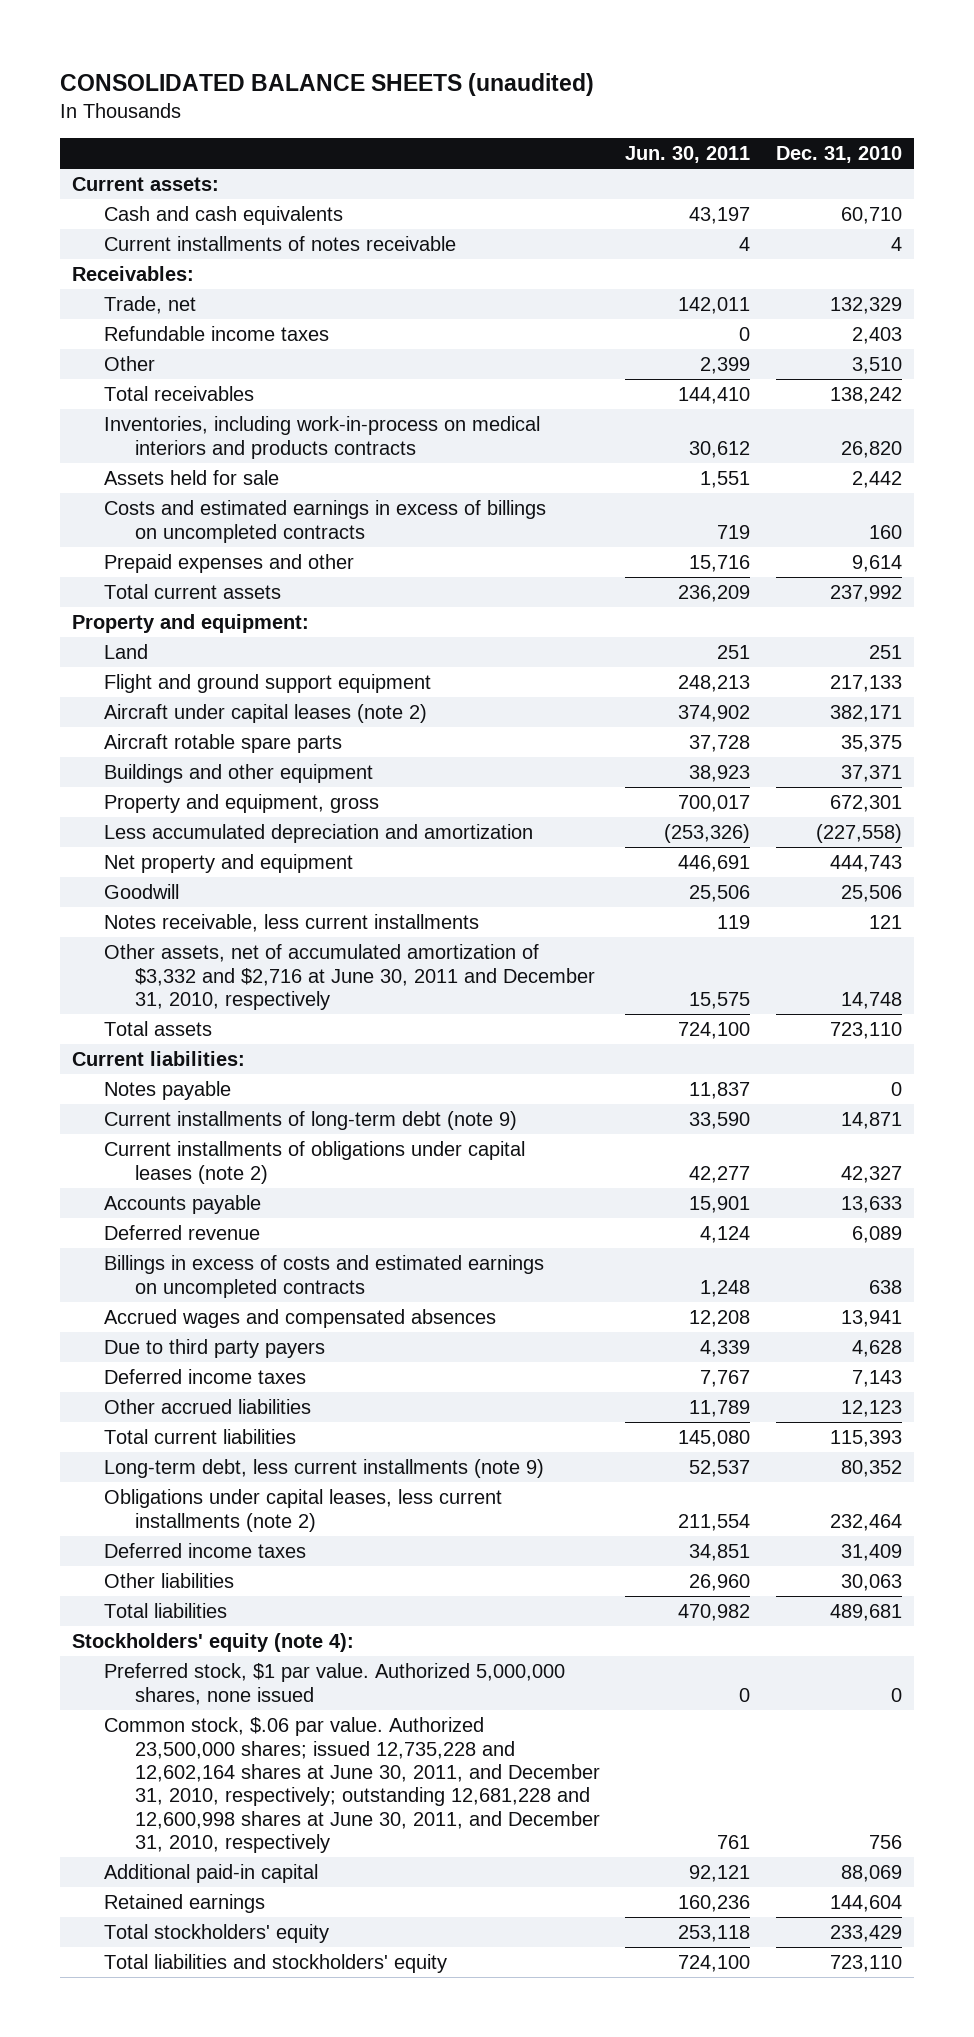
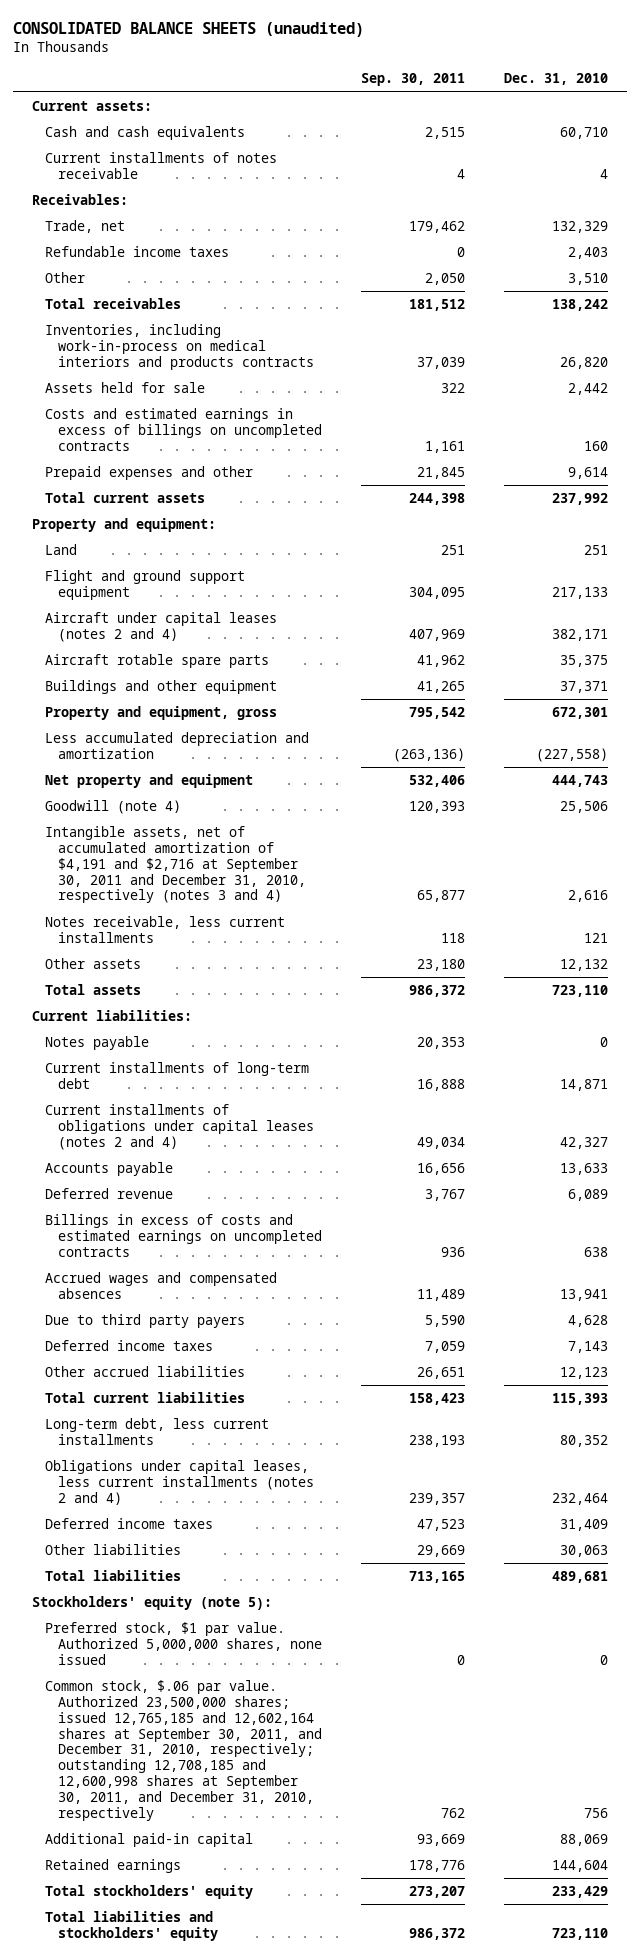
- | Jun. 30, 2011 | Dec. 31, 2010
+ | Sep. 30, 2011 | Dec. 31, 2010
- Aircraft under capital leases (note 2) | 374,902 | 382,171
+ Aircraft under capital leases (notes 2 and 4) | 407,969 | 382,171
- Goodwill | 25,506 | 25,506
+ Goodwill (note 4) | 120,393 | 25,506
+ Intangible assets, net of accumulated amortization of $4,191 and $2,716 at September 30, 2011 and December 31, 2010, respectively (notes 3 and 4) | 65,877 | 2,616
- Other assets, net of accumulated amortization of $3,332 and $2,716 at June 30, 2011 and December 31, 2010, respectively | 15,575 | 14,748
+ Other assets | 23,180 | 12,132
- Current installments of long-term debt (note 9) | 33,590 | 14,871
- Current installments of obligations under capital leases (note 2) | 42,277 | 42,327
+ Current installments of long-term debt | 16,888 | 14,871
+ Current installments of obligations under capital leases (notes 2 and 4) | 49,034 | 42,327
- Long-term debt, less current installments (note 9) | 52,537 | 80,352
- Obligations under capital leases, less current installments (note 2) | 211,554 | 232,464
+ Long-term debt, less current installments | 238,193 | 80,352
+ Obligations under capital leases, less current installments (notes 2 and 4) | 239,357 | 232,464
- Stockholders' equity (note 4):
+ Stockholders' equity (note 5):
- Common stock, $.06 par value. Authorized 23,500,000 shares; issued 12,735,228 and 12,602,164 shares at June 30, 2011, and December 31, 2010, respectively; outstanding 12,681,228 and 12,600,998 shares at June 30, 2011, and December 31, 2010, respectively | 761 | 756
+ Common stock, $.06 par value. Authorized 23,500,000 shares; issued 12,765,185 and 12,602,164 shares at September 30, 2011, and December 31, 2010, respectively; outstanding 12,708,185 and 12,600,998 shares at September 30, 2011, and December 31, 2010, respectively | 762 | 756

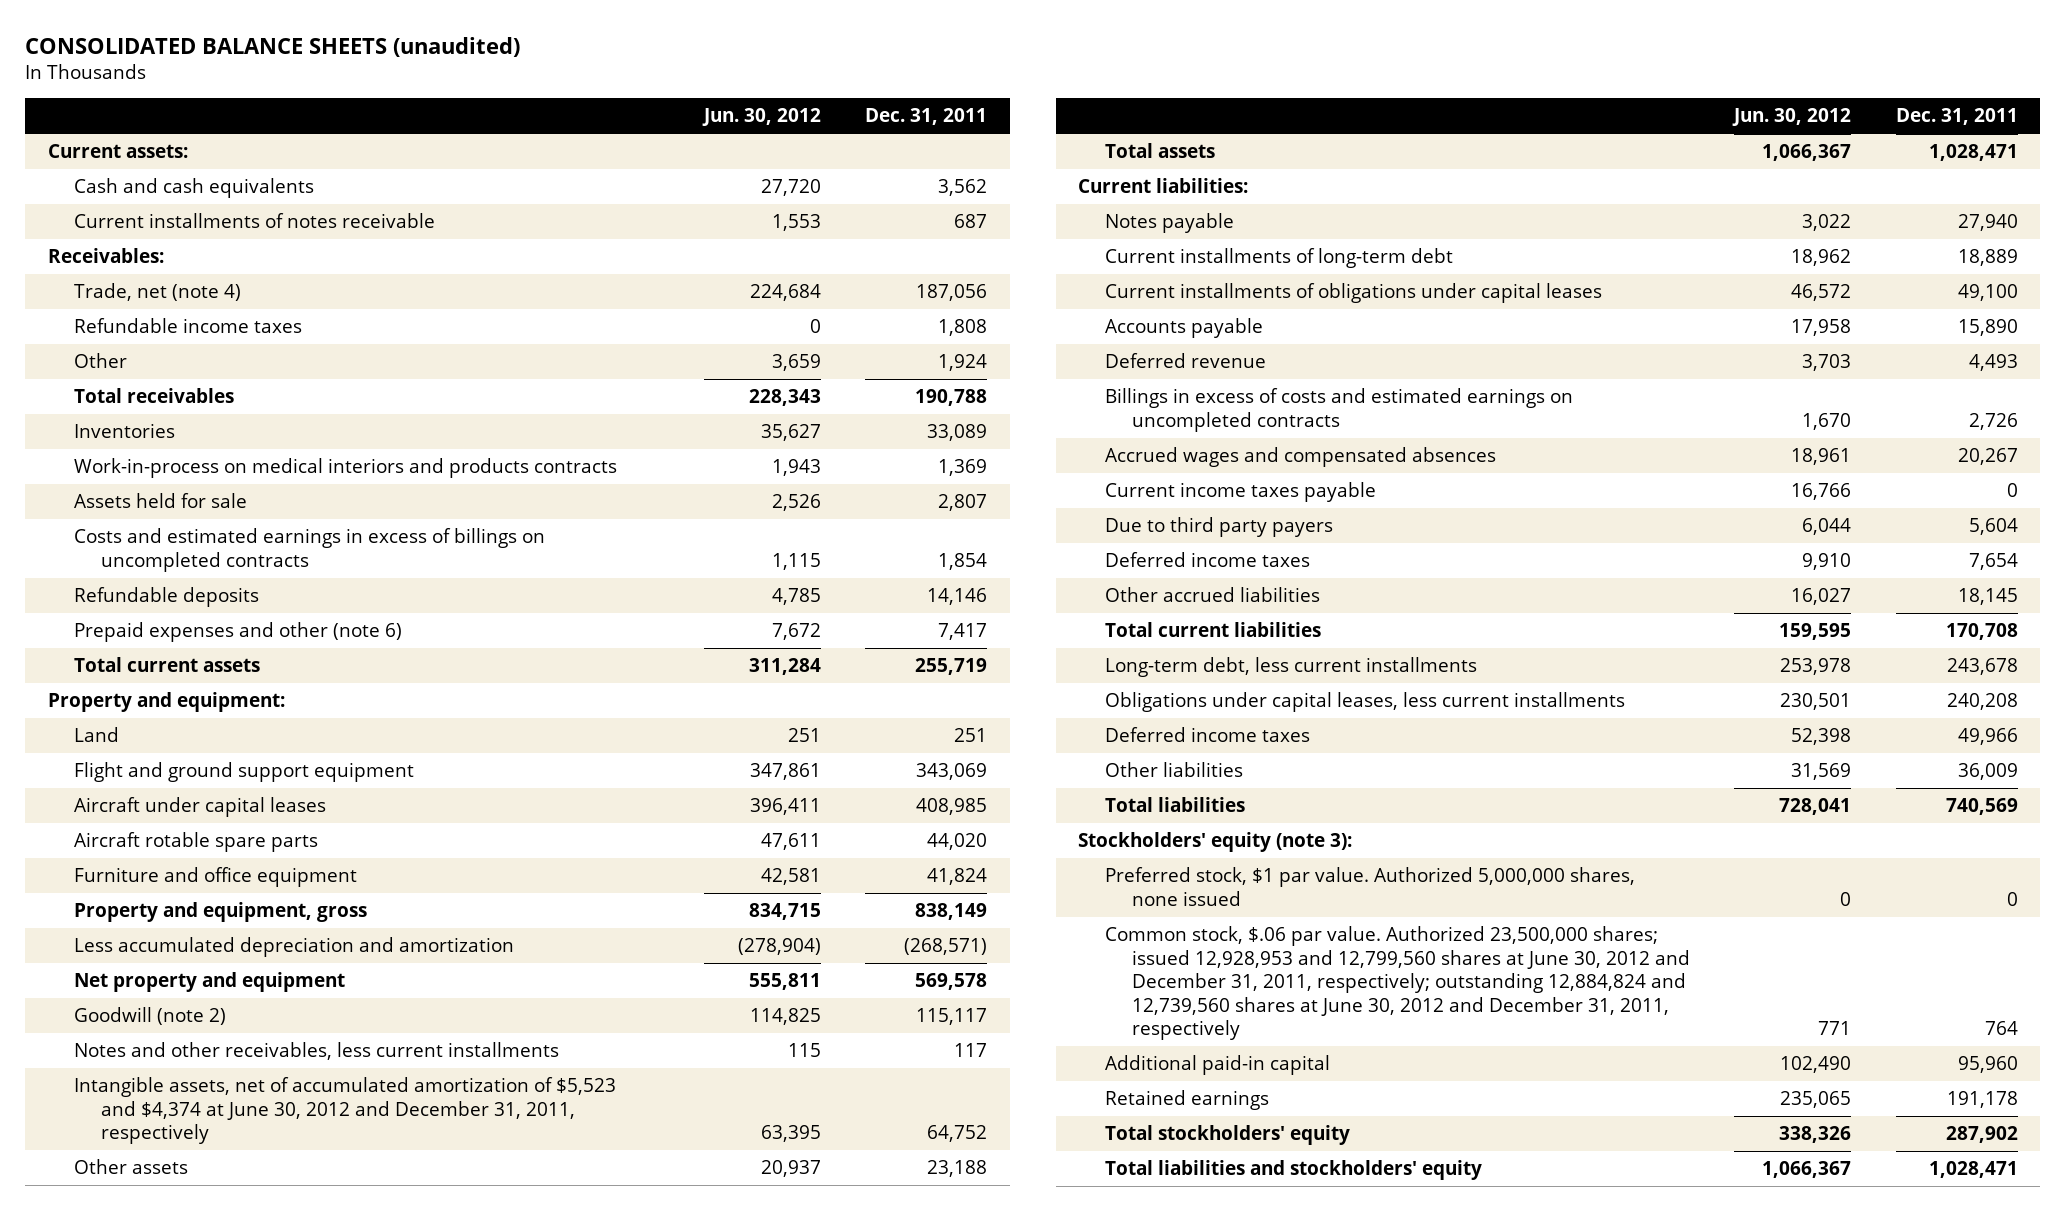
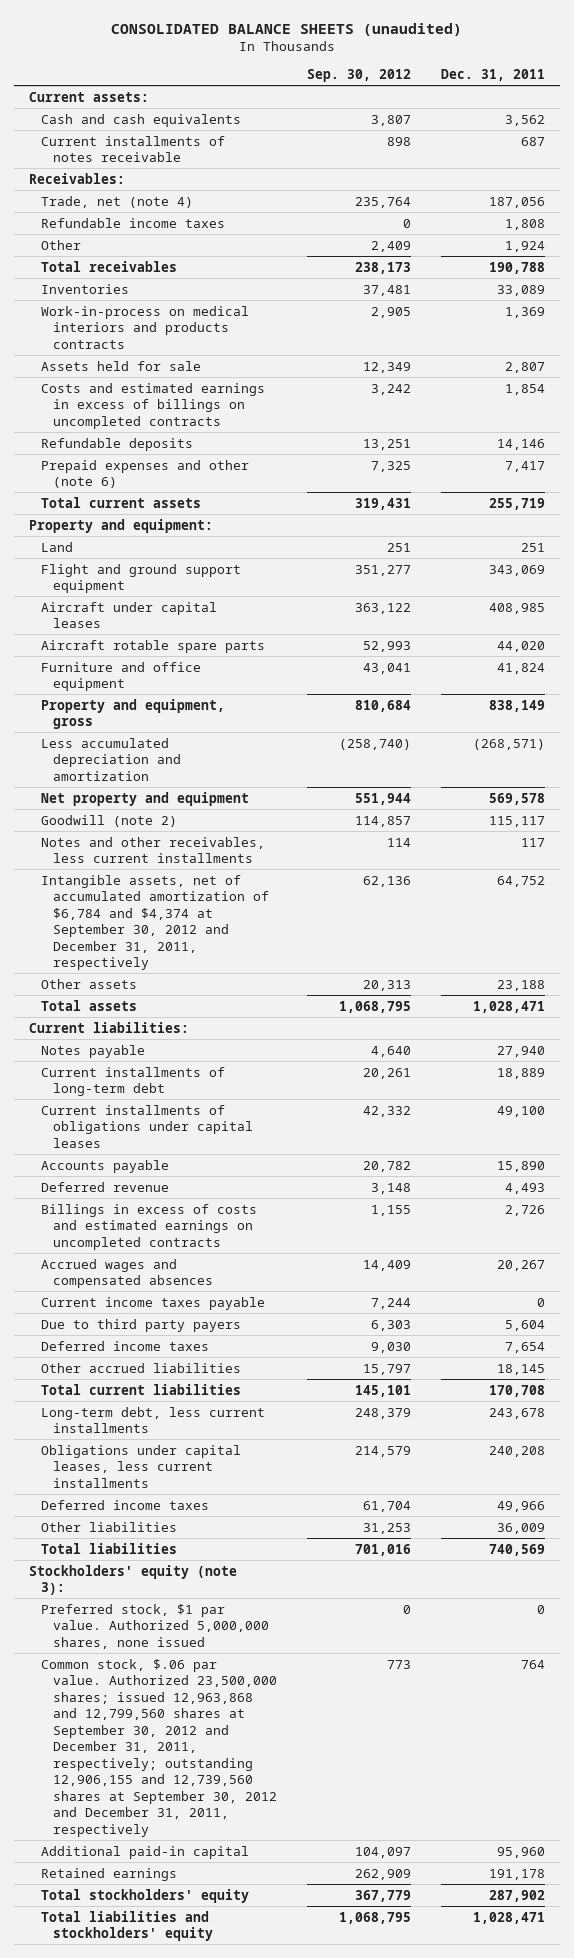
- | Jun. 30, 2012 | Dec. 31, 2011
+ | Sep. 30, 2012 | Dec. 31, 2011
- Intangible assets, net of accumulated amortization of $5,523 and $4,374 at June 30, 2012 and December 31, 2011, respectively | 63,395 | 64,752
+ Intangible assets, net of accumulated amortization of $6,784 and $4,374 at September 30, 2012 and December 31, 2011, respectively | 62,136 | 64,752
- Common stock, $.06 par value. Authorized 23,500,000 shares; issued 12,928,953 and 12,799,560 shares at June 30, 2012 and December 31, 2011, respectively; outstanding 12,884,824 and 12,739,560 shares at June 30, 2012 and December 31, 2011, respectively | 771 | 764
+ Common stock, $.06 par value. Authorized 23,500,000 shares; issued 12,963,868 and 12,799,560 shares at September 30, 2012 and December 31, 2011, respectively; outstanding 12,906,155 and 12,739,560 shares at September 30, 2012 and December 31, 2011, respectively | 773 | 764

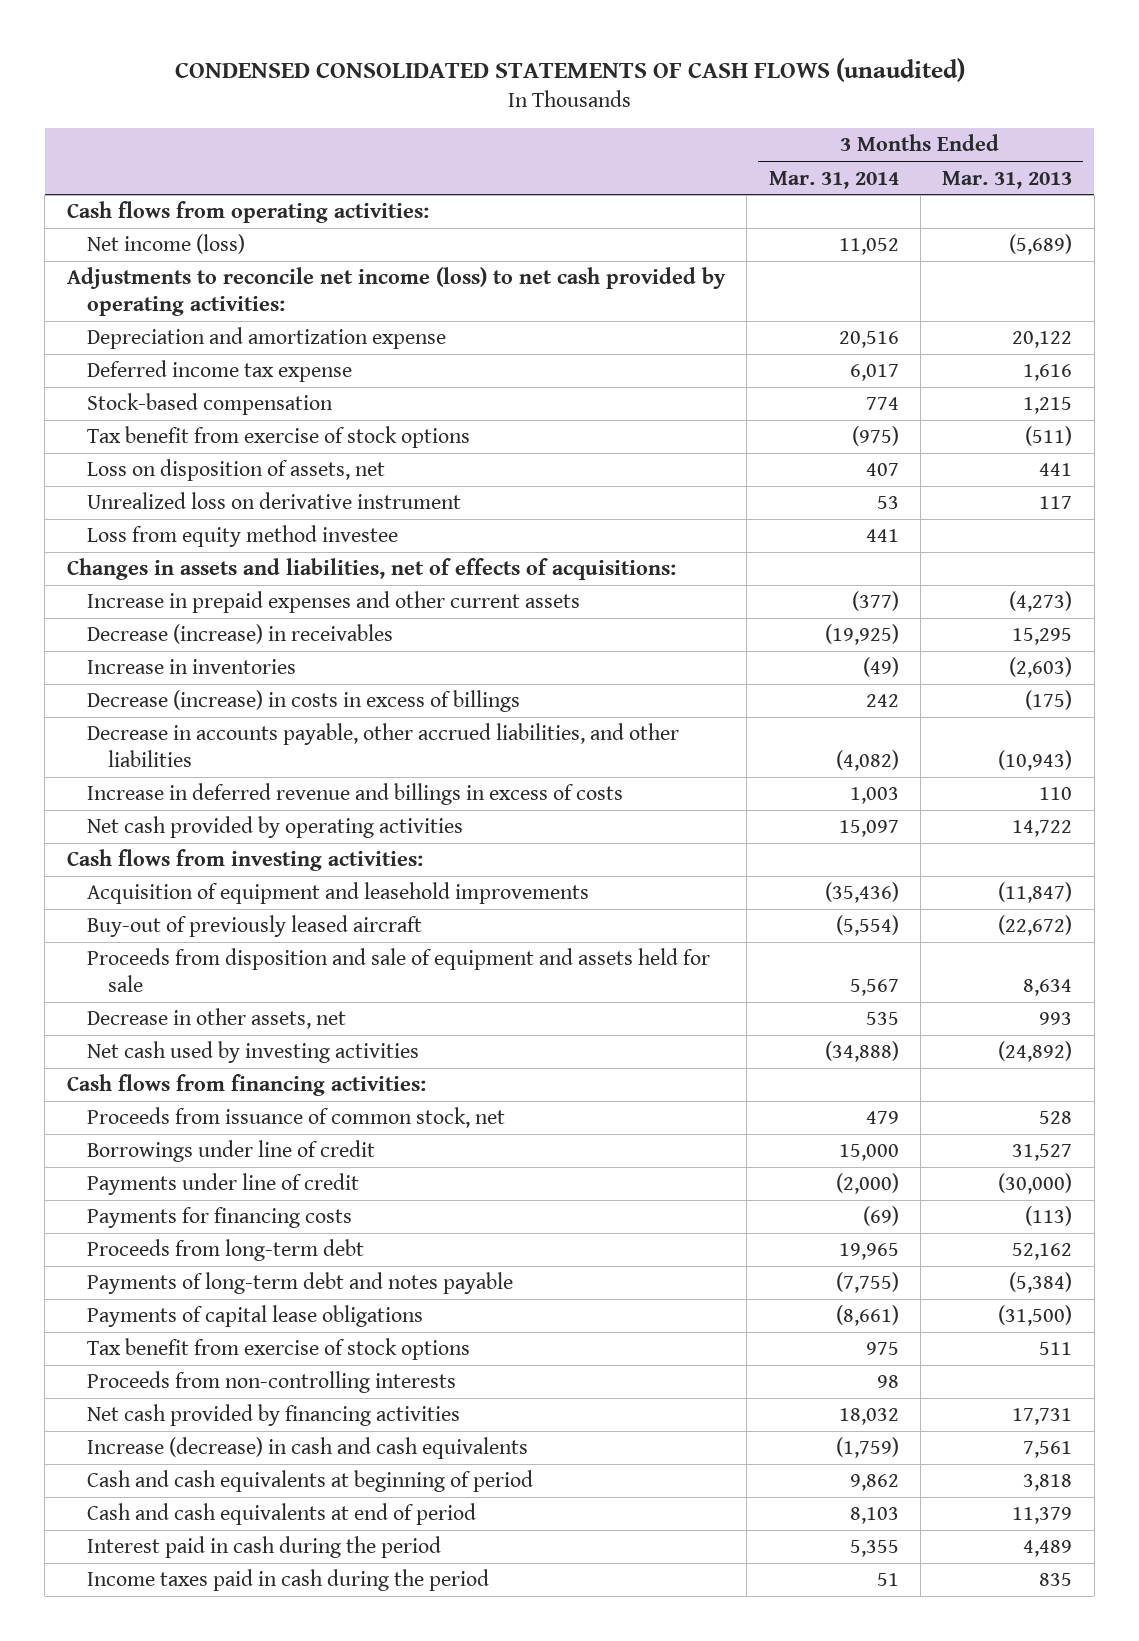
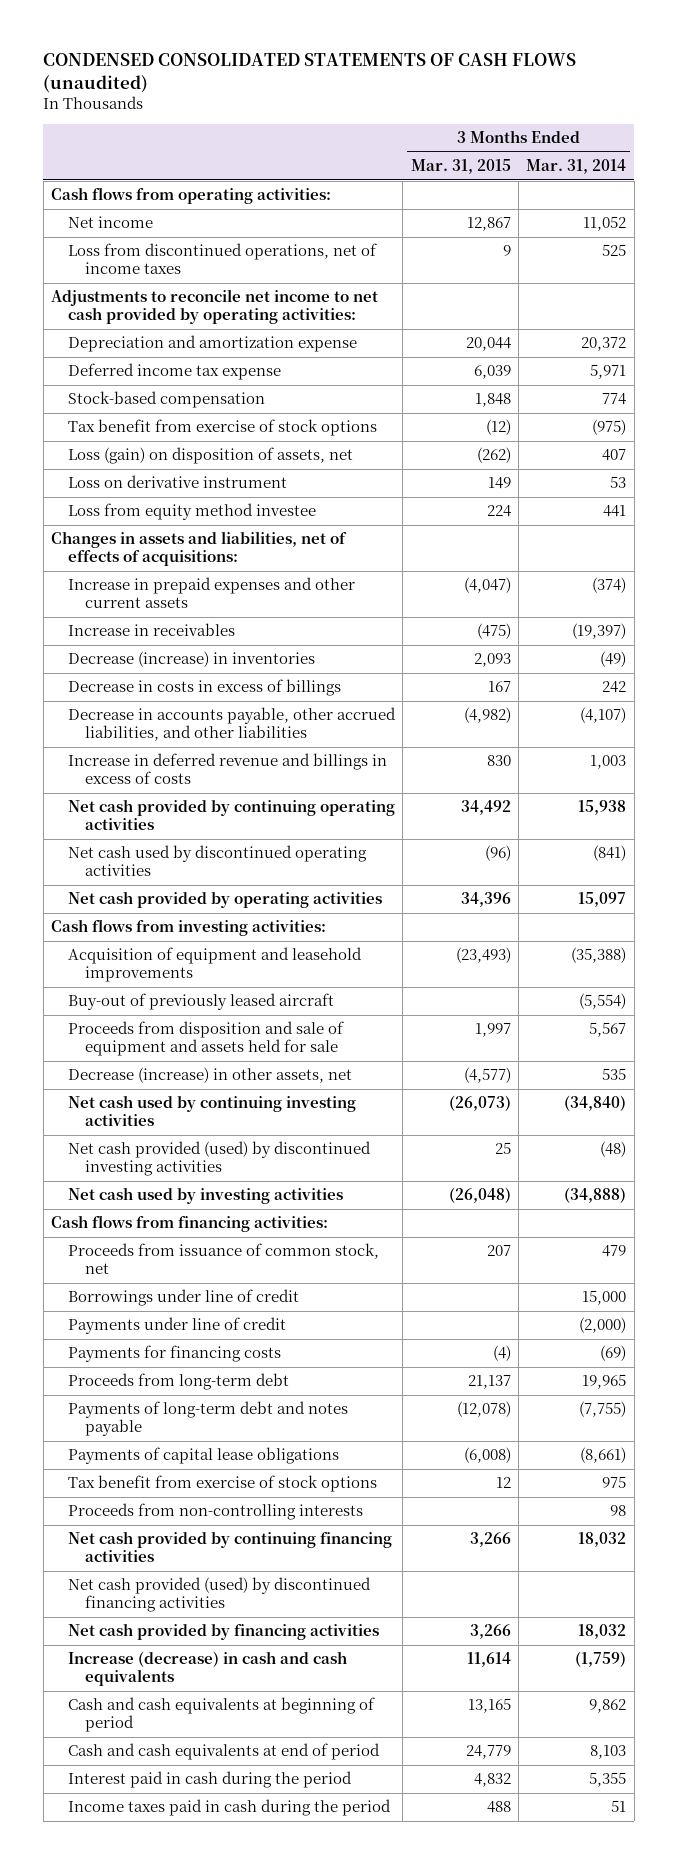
- | 3 Months Ended Mar. 31, 2014 | 3 Months Ended Mar. 31, 2013
+ | 3 Months Ended Mar. 31, 2015 | 3 Months Ended Mar. 31, 2014
- Net income (loss) | 11,052 | (5,689)
- Adjustments to reconcile net income (loss) to net cash provided by operating activities:
- Depreciation and amortization expense | 20,516 | 20,122
- Deferred income tax expense | 6,017 | 1,616
+ Net income | 12,867 | 11,052
+ Loss from discontinued operations, net of income taxes | 9 | 525
+ Adjustments to reconcile net income to net cash provided by operating activities:
+ Depreciation and amortization expense | 20,044 | 20,372
+ Deferred income tax expense | 6,039 | 5,971
- Loss on disposition of assets, net | 407 | 441
- Unrealized loss on derivative instrument | 53 | 117
+ Loss (gain) on disposition of assets, net | (262) | 407
+ Loss on derivative instrument | 149 | 53
- Increase in prepaid expenses and other current assets | (377) | (4,273)
- Decrease (increase) in receivables | (19,925) | 15,295
- Increase in inventories | (49) | (2,603)
- Decrease (increase) in costs in excess of billings | 242 | (175)
- Decrease in accounts payable, other accrued liabilities, and other liabilities | (4,082) | (10,943)
+ Increase in prepaid expenses and other current assets | (4,047) | (374)
+ Increase in receivables | (475) | (19,397)
+ Decrease (increase) in inventories | 2,093 | (49)
+ Decrease in costs in excess of billings | 167 | 242
+ Decrease in accounts payable, other accrued liabilities, and other liabilities | (4,982) | (4,107)
+ Net cash provided by continuing operating activities | 34,492 | 15,938
+ Net cash used by discontinued operating activities | (96) | (841)
- Acquisition of equipment and leasehold improvements | (35,436) | (11,847)
+ Acquisition of equipment and leasehold improvements | (23,493) | (35,388)
- Decrease in other assets, net | 535 | 993
+ Decrease (increase) in other assets, net | (4,577) | 535
+ Net cash used by continuing investing activities | (26,073) | (34,840)
+ Net cash provided (used) by discontinued investing activities | 25 | (48)
+ Net cash provided by continuing financing activities | 3,266 | 18,032
+ Net cash provided (used) by discontinued financing activities

